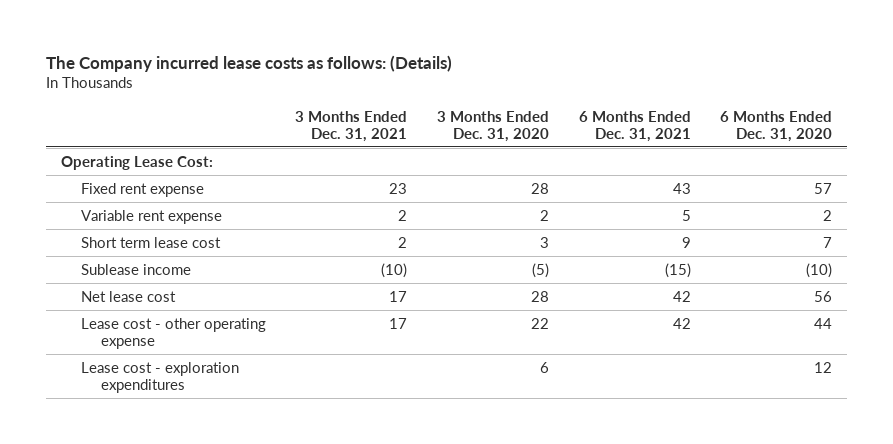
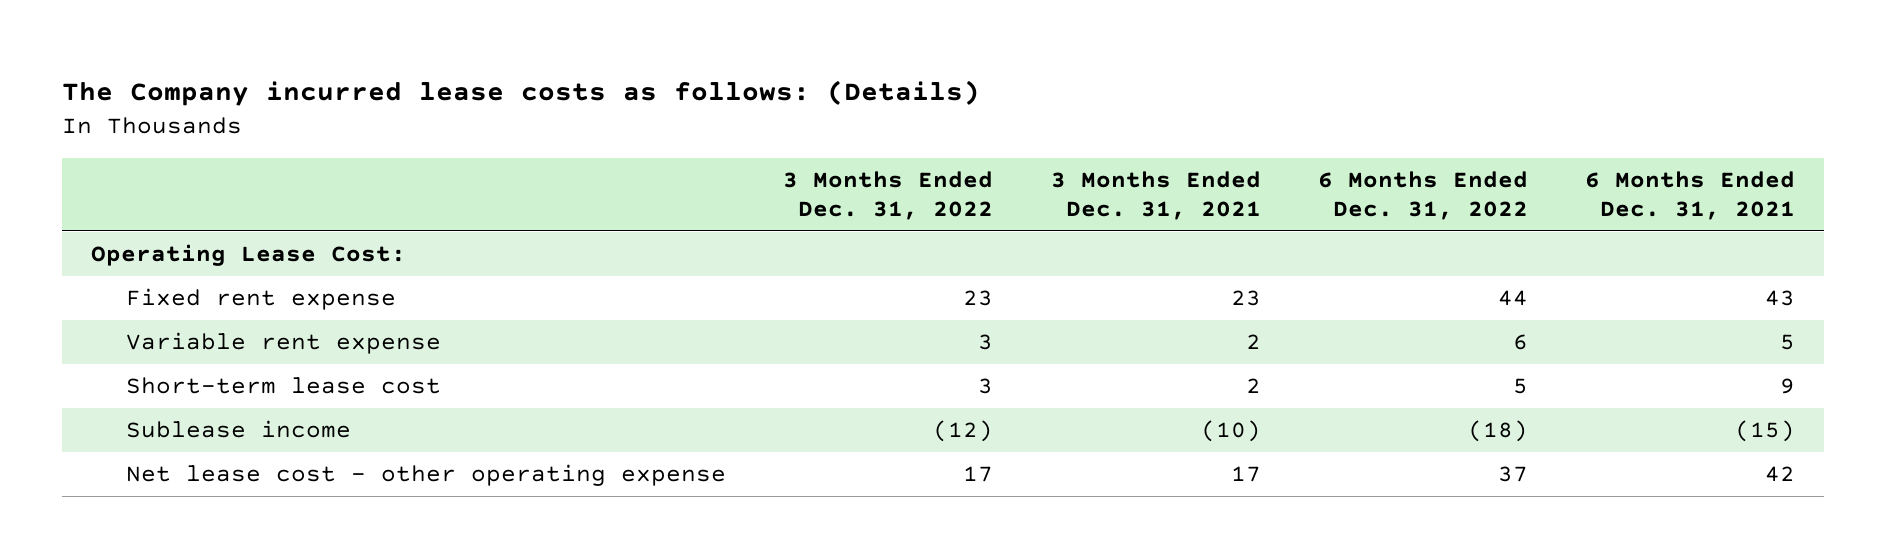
- | 3 Months Ended Dec. 31, 2021 | 3 Months Ended Dec. 31, 2020 | 6 Months Ended Dec. 31, 2021 | 6 Months Ended Dec. 31, 2020
+ | 3 Months Ended Dec. 31, 2022 | 3 Months Ended Dec. 31, 2021 | 6 Months Ended Dec. 31, 2022 | 6 Months Ended Dec. 31, 2021
- Short term lease cost | 2 | 3 | 9 | 7
+ Short-term lease cost | 3 | 2 | 5 | 9
- Net lease cost | 17 | 28 | 42 | 56
- Lease cost - other operating expense | 17 | 22 | 42 | 44
- Lease cost - exploration expenditures | | 6 | | 12
+ Net lease cost - other operating expense | 17 | 17 | 37 | 42

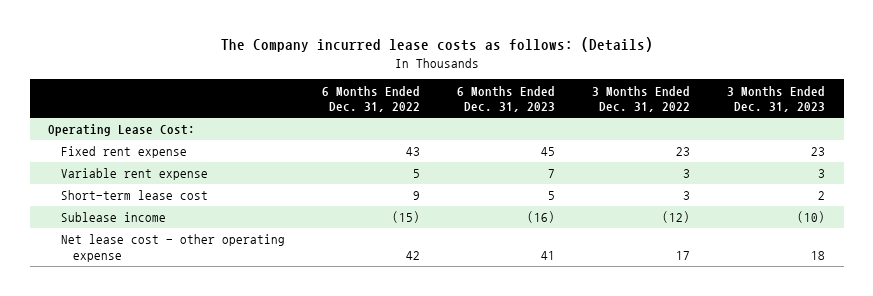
- | 3 Months Ended Dec. 31, 2022 | 3 Months Ended Dec. 31, 2021 | 6 Months Ended Dec. 31, 2022 | 6 Months Ended Dec. 31, 2021
+ | 6 Months Ended Dec. 31, 2022 | 6 Months Ended Dec. 31, 2023 | 3 Months Ended Dec. 31, 2022 | 3 Months Ended Dec. 31, 2023
- Fixed rent expense | 23 | 23 | 44 | 43
- Variable rent expense | 3 | 2 | 6 | 5
- Short-term lease cost | 3 | 2 | 5 | 9
- Sublease income | (12) | (10) | (18) | (15)
- Net lease cost - other operating expense | 17 | 17 | 37 | 42
+ Fixed rent expense | 43 | 45 | 23 | 23
+ Variable rent expense | 5 | 7 | 3 | 3
+ Short-term lease cost | 9 | 5 | 3 | 2
+ Sublease income | (15) | (16) | (12) | (10)
+ Net lease cost - other operating expense | 42 | 41 | 17 | 18

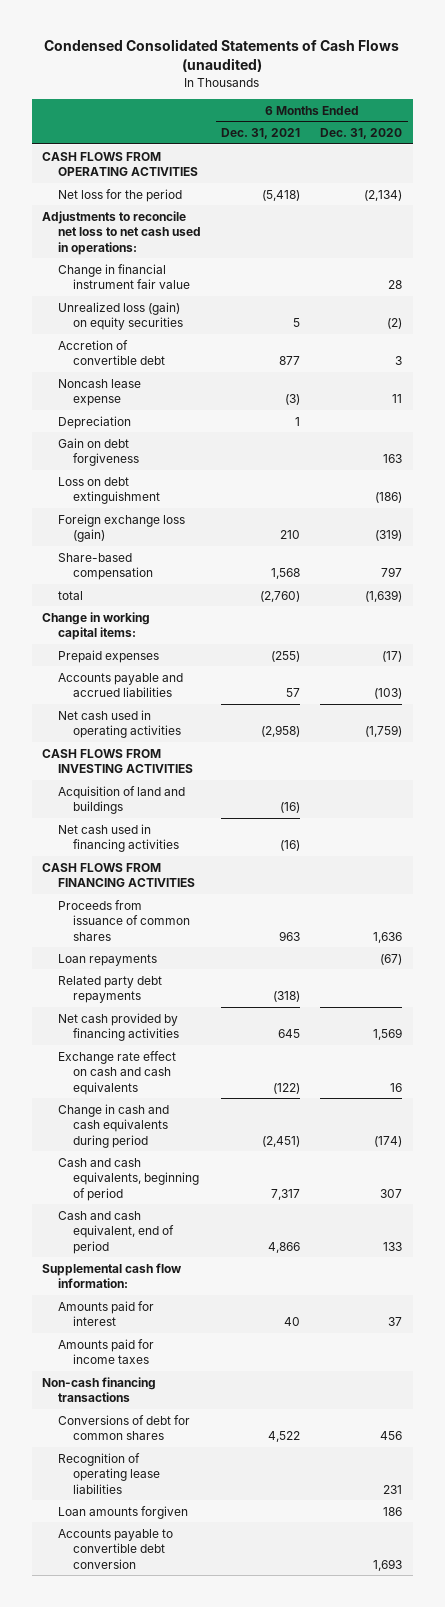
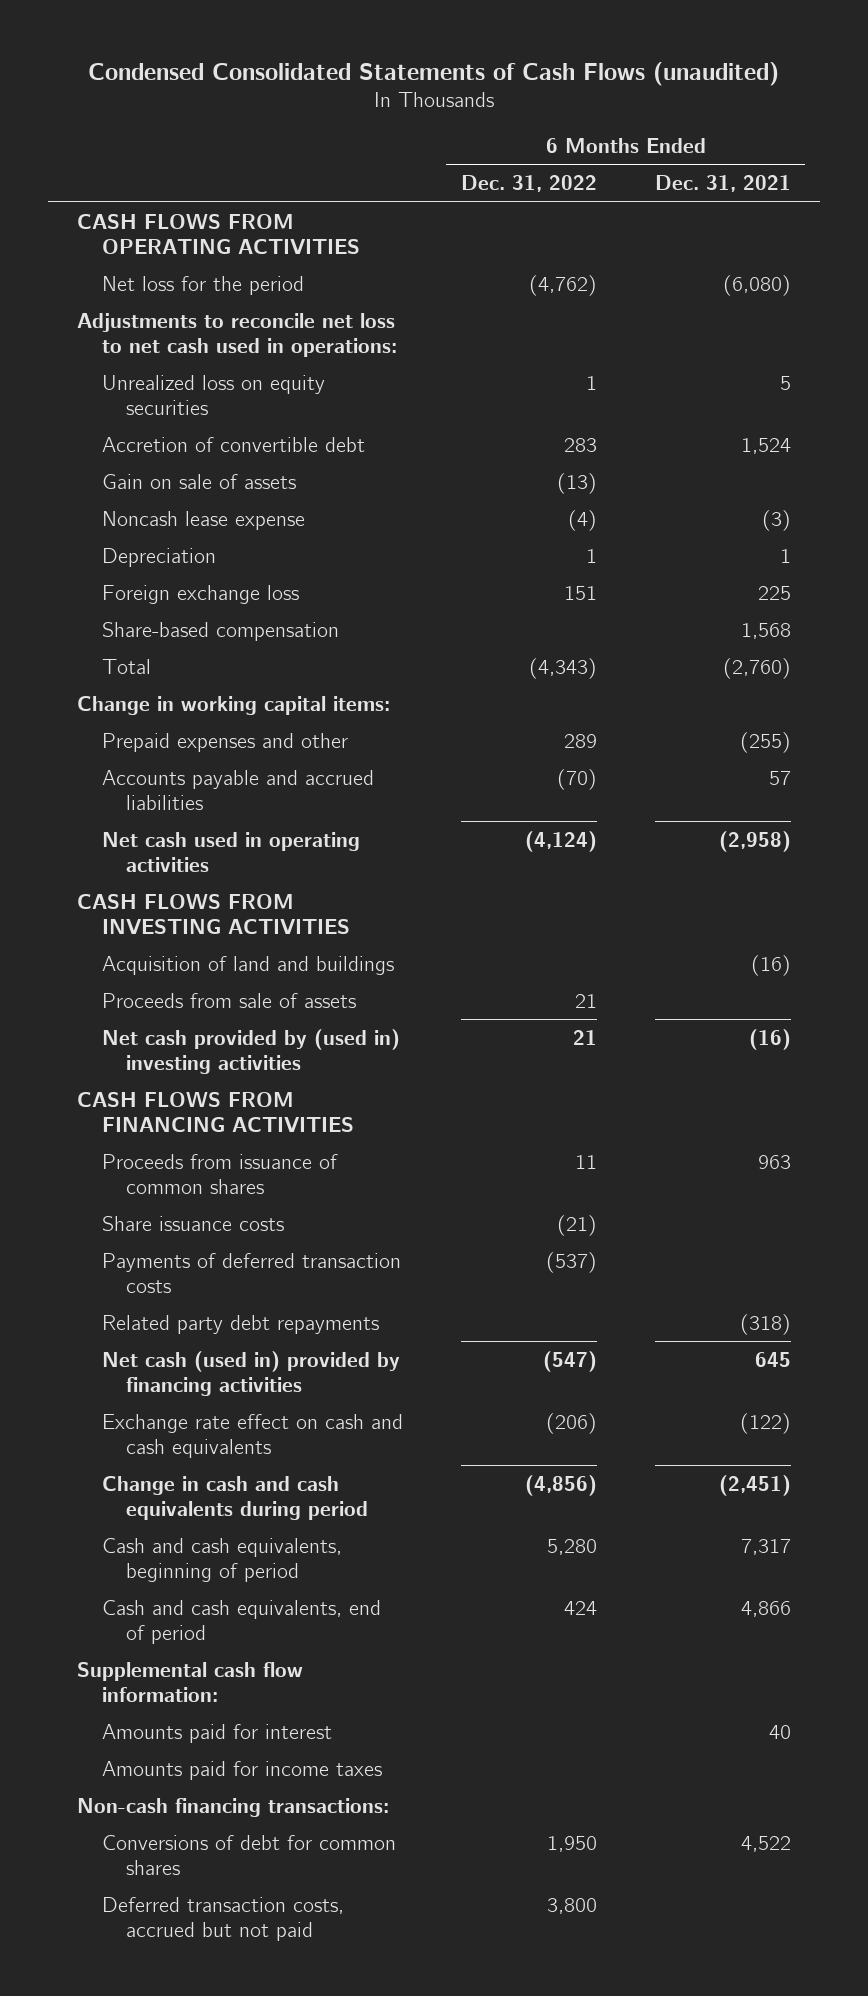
- | 6 Months Ended Dec. 31, 2021 | 6 Months Ended Dec. 31, 2020
+ | 6 Months Ended Dec. 31, 2022 | 6 Months Ended Dec. 31, 2021
- Net loss for the period | (5,418) | (2,134)
+ Net loss for the period | (4,762) | (6,080)
- Change in financial instrument fair value | | 28
- Unrealized loss (gain) on equity securities | 5 | (2)
- Accretion of convertible debt | 877 | 3
+ Unrealized loss on equity securities | 1 | 5
+ Accretion of convertible debt | 283 | 1,524
+ Gain on sale of assets | (13) |
- Gain on debt forgiveness | | 163
- Loss on debt extinguishment | | (186)
- Foreign exchange loss (gain) | 210 | (319)
+ Foreign exchange loss | 151 | 225
- total | (2,760) | (1,639)
+ Total | (4,343) | (2,760)
- Prepaid expenses | (255) | (17)
+ Prepaid expenses and other | 289 | (255)
- Net cash used in financing activities | (16) |
+ Proceeds from sale of assets | 21 |
+ Net cash provided by (used in) investing activities | 21 | (16)
- Loan repayments | | (67)
+ Share issuance costs | (21) |
+ Payments of deferred transaction costs | (537) |
- Net cash provided by financing activities | 645 | 1,569
+ Net cash (used in) provided by financing activities | (547) | 645
- Cash and cash equivalent, end of period | 4,866 | 133
+ Cash and cash equivalents, end of period | 424 | 4,866
- Non-cash financing transactions
+ Non-cash financing transactions:
- Recognition of operating lease liabilities | | 231
- Loan amounts forgiven | | 186
- Accounts payable to convertible debt conversion | | 1,693
+ Deferred transaction costs, accrued but not paid | 3,800 |

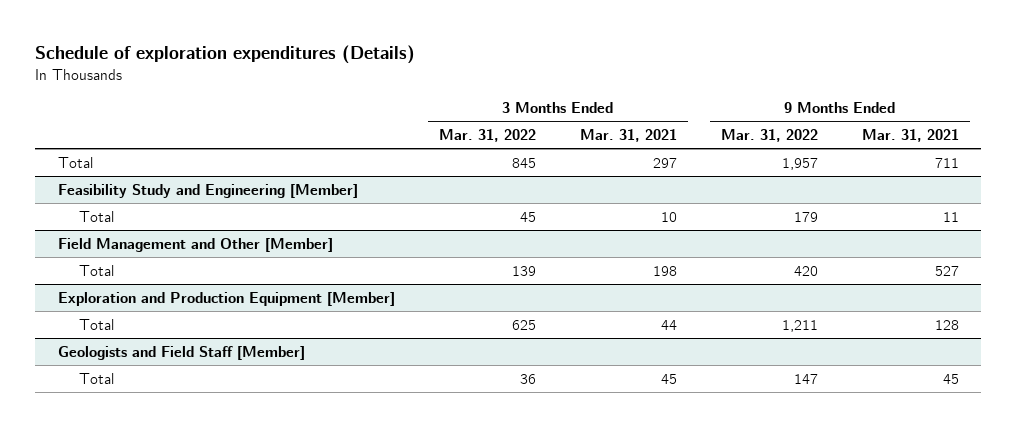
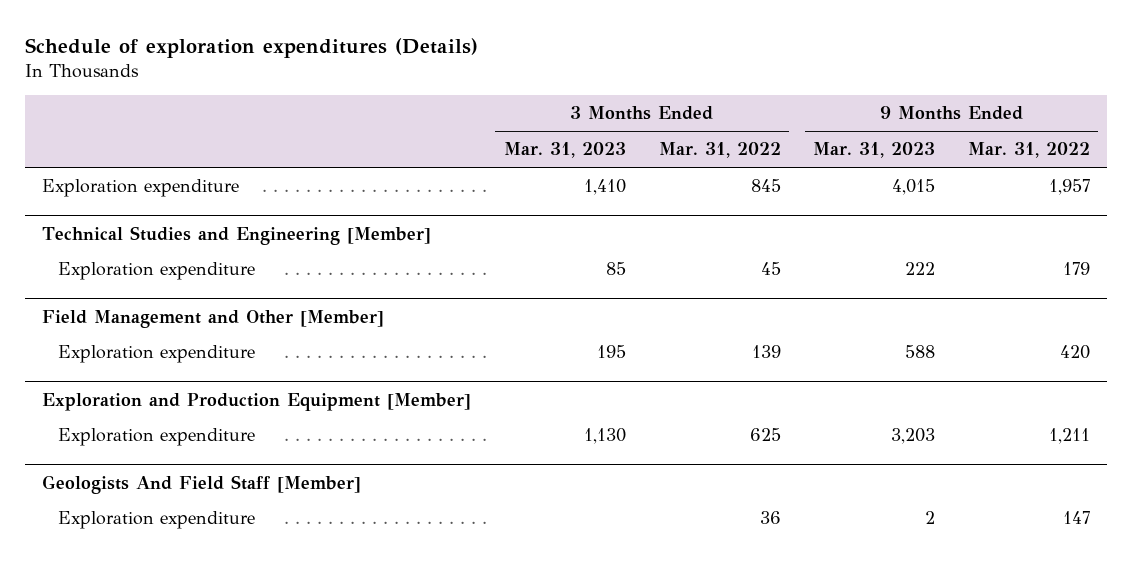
- | 3 Months Ended Mar. 31, 2022 | 3 Months Ended Mar. 31, 2021 | 9 Months Ended Mar. 31, 2022 | 9 Months Ended Mar. 31, 2021
+ | 3 Months Ended Mar. 31, 2023 | 3 Months Ended Mar. 31, 2022 | 9 Months Ended Mar. 31, 2023 | 9 Months Ended Mar. 31, 2022
- Total | 845 | 297 | 1,957 | 711
- Feasibility Study and Engineering [Member]
- Total | 45 | 10 | 179 | 11
+ Exploration expenditure | 1,410 | 845 | 4,015 | 1,957
+ Technical Studies and Engineering [Member]
+ Exploration expenditure | 85 | 45 | 222 | 179
@ Field Management and Other [Member]
- Total | 139 | 198 | 420 | 527
+ Exploration expenditure | 195 | 139 | 588 | 420
@ Exploration and Production Equipment [Member]
- Total | 625 | 44 | 1,211 | 128
- Geologists and Field Staff [Member]
- Total | 36 | 45 | 147 | 45
@ Exploration and Production Equipment [Member]
+ Exploration expenditure | 1,130 | 625 | 3,203 | 1,211
+ Geologists And Field Staff [Member]
+ Exploration expenditure | | 36 | 2 | 147

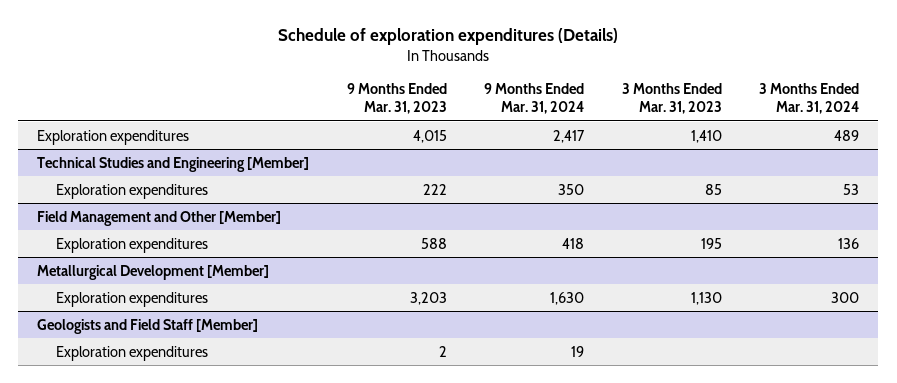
- | 3 Months Ended Mar. 31, 2023 | 3 Months Ended Mar. 31, 2022 | 9 Months Ended Mar. 31, 2023 | 9 Months Ended Mar. 31, 2022
+ | 9 Months Ended Mar. 31, 2023 | 9 Months Ended Mar. 31, 2024 | 3 Months Ended Mar. 31, 2023 | 3 Months Ended Mar. 31, 2024
- Exploration expenditure | 1,410 | 845 | 4,015 | 1,957
+ Exploration expenditures | 4,015 | 2,417 | 1,410 | 489
@ Technical Studies and Engineering [Member]
- Exploration expenditure | 85 | 45 | 222 | 179
+ Exploration expenditures | 222 | 350 | 85 | 53
@ Field Management and Other [Member]
- Exploration expenditure | 195 | 139 | 588 | 420
- Exploration and Production Equipment [Member]
- Exploration expenditure | 1,130 | 625 | 3,203 | 1,211
- Geologists And Field Staff [Member]
- Exploration expenditure | | 36 | 2 | 147
@ Field Management and Other [Member]
+ Exploration expenditures | 588 | 418 | 195 | 136
+ Metallurgical Development [Member]
+ Exploration expenditures | 3,203 | 1,630 | 1,130 | 300
+ Geologists and Field Staff [Member]
+ Exploration expenditures | 2 | 19 | |

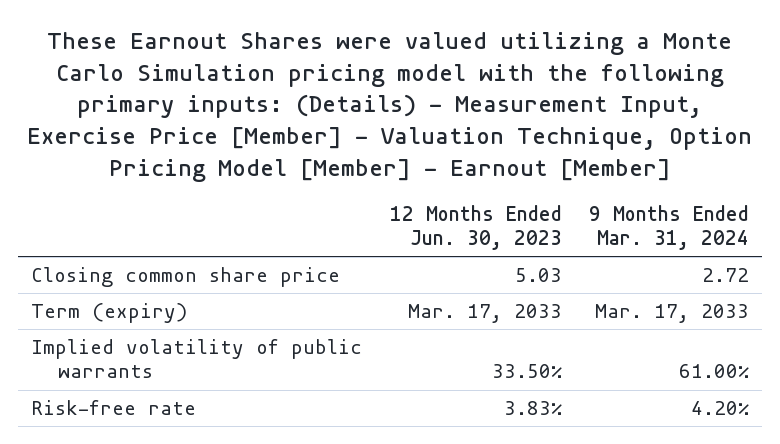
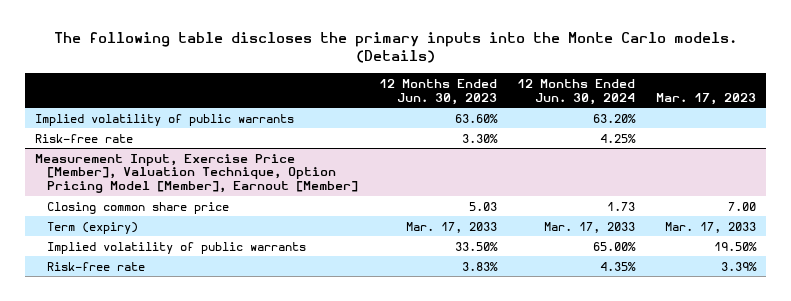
- These Earnout Shares were valued utilizing a Monte Carlo Simulation pricing model with the following primary inputs: (Details) - Measurement Input, Exercise Price [Member] - Valuation Technique, Option Pricing Model [Member] - Earnout [Member]
+ The following table discloses the primary inputs into the Monte Carlo models. (Details)
- | 12 Months Ended Jun. 30, 2023 | 9 Months Ended Mar. 31, 2024
+ | 12 Months Ended Jun. 30, 2023 | 12 Months Ended Jun. 30, 2024 | Mar. 17, 2023
+ Implied volatility of public warrants | 63.60% | 63.20% |
+ Risk-free rate | 3.30% | 4.25% |
+ Measurement Input, Exercise Price [Member], Valuation Technique, Option Pricing Model [Member], Earnout [Member]

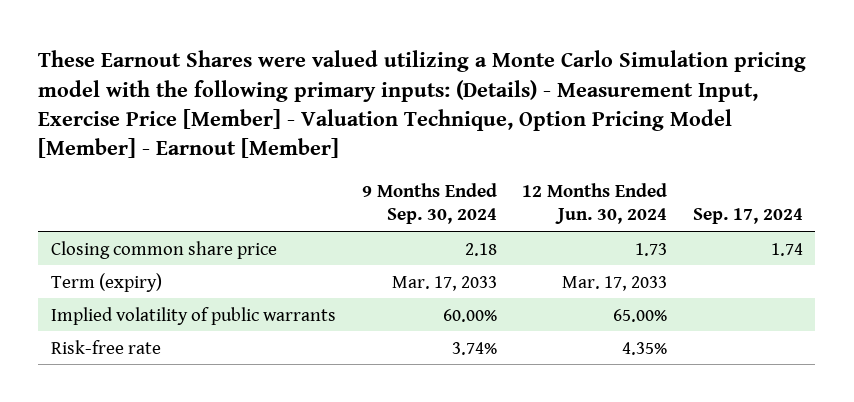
- The following table discloses the primary inputs into the Monte Carlo models. (Details)
+ These Earnout Shares were valued utilizing a Monte Carlo Simulation pricing model with the following primary inputs: (Details) - Measurement Input, Exercise Price [Member] - Valuation Technique, Option Pricing Model [Member] - Earnout [Member]
- | 12 Months Ended Jun. 30, 2023 | 12 Months Ended Jun. 30, 2024 | Mar. 17, 2023
+ | 9 Months Ended Sep. 30, 2024 | 12 Months Ended Jun. 30, 2024 | Sep. 17, 2024
- Implied volatility of public warrants | 63.60% | 63.20% |
- Risk-free rate | 3.30% | 4.25% |
- Measurement Input, Exercise Price [Member], Valuation Technique, Option Pricing Model [Member], Earnout [Member]

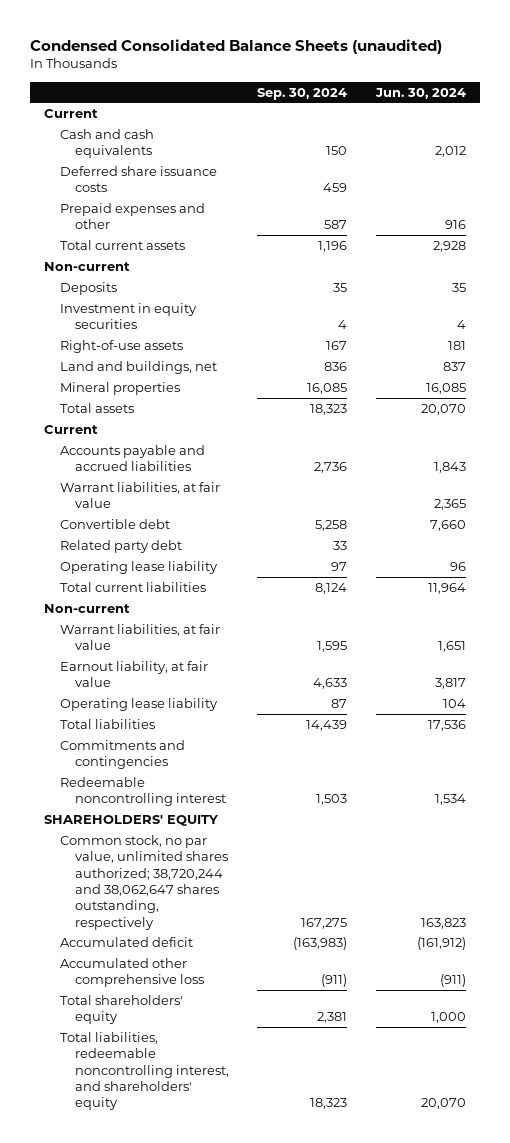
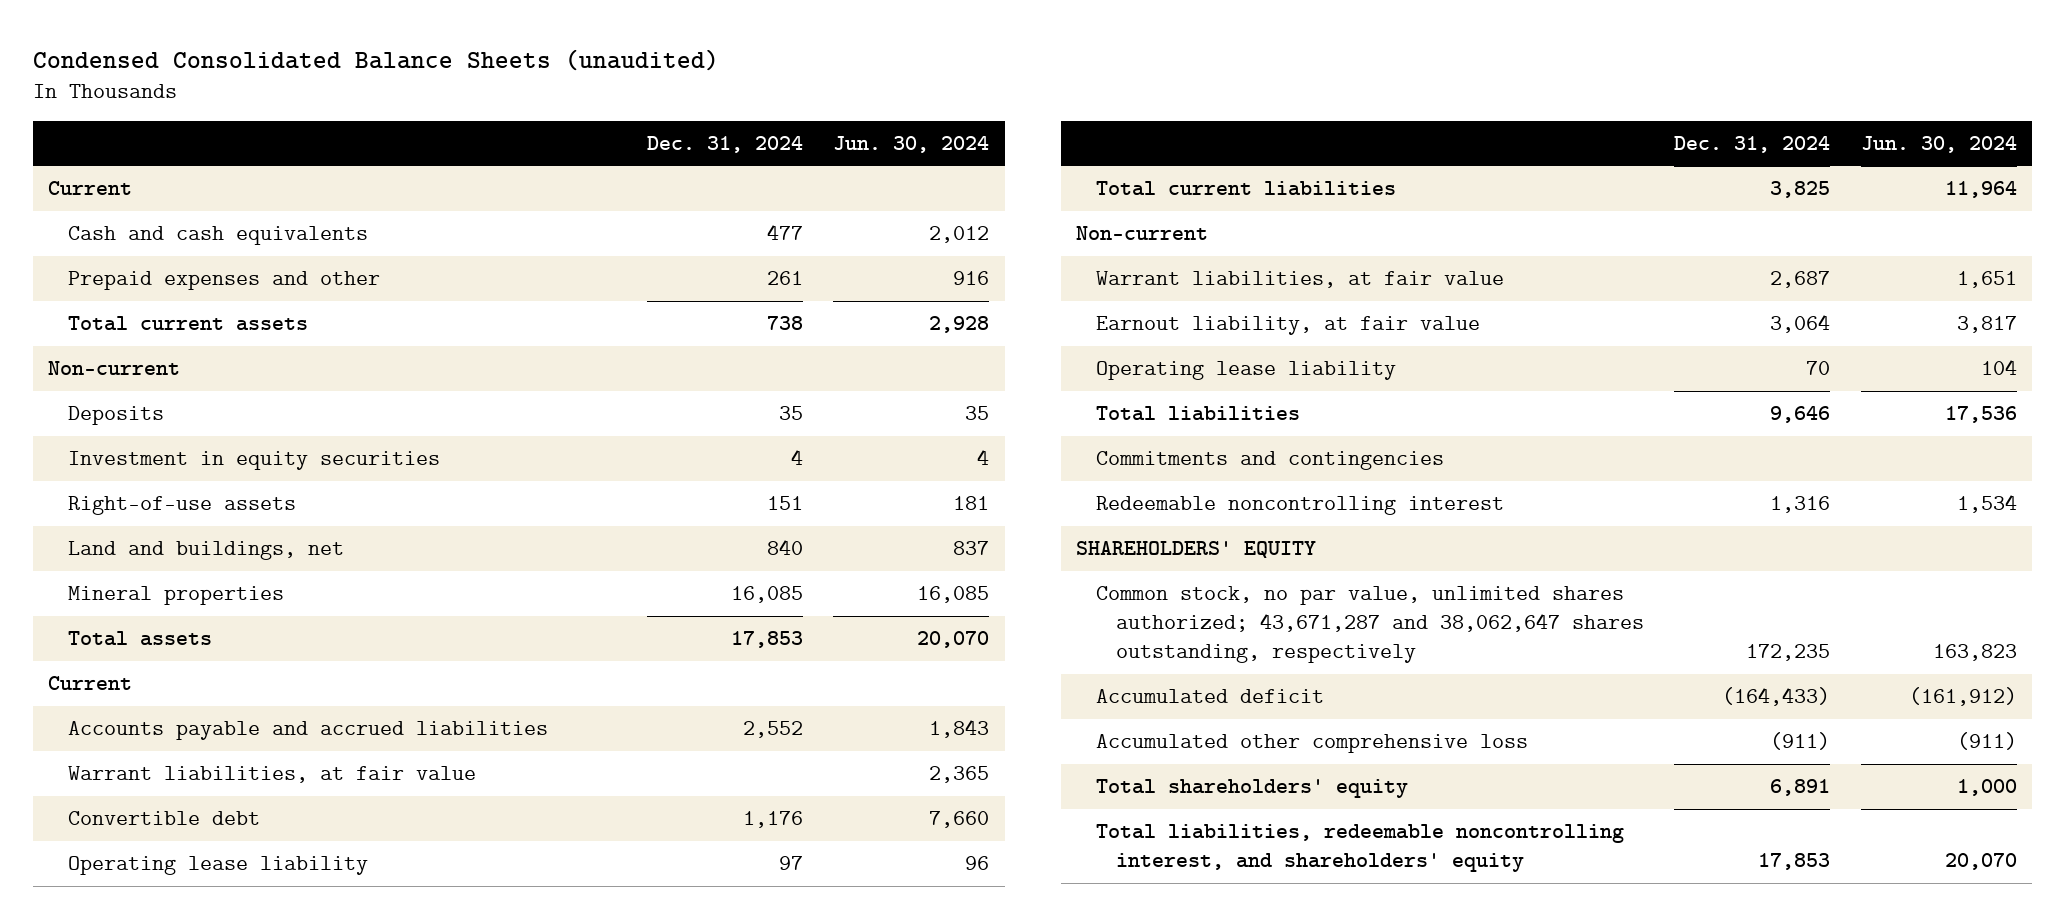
- | Sep. 30, 2024 | Jun. 30, 2024
+ | Dec. 31, 2024 | Jun. 30, 2024
- Deferred share issuance costs | 459 |
- Related party debt | 33 |
- Common stock, no par value, unlimited shares authorized; 38,720,244 and 38,062,647 shares outstanding, respectively | 167,275 | 163,823
+ Common stock, no par value, unlimited shares authorized; 43,671,287 and 38,062,647 shares outstanding, respectively | 172,235 | 163,823

